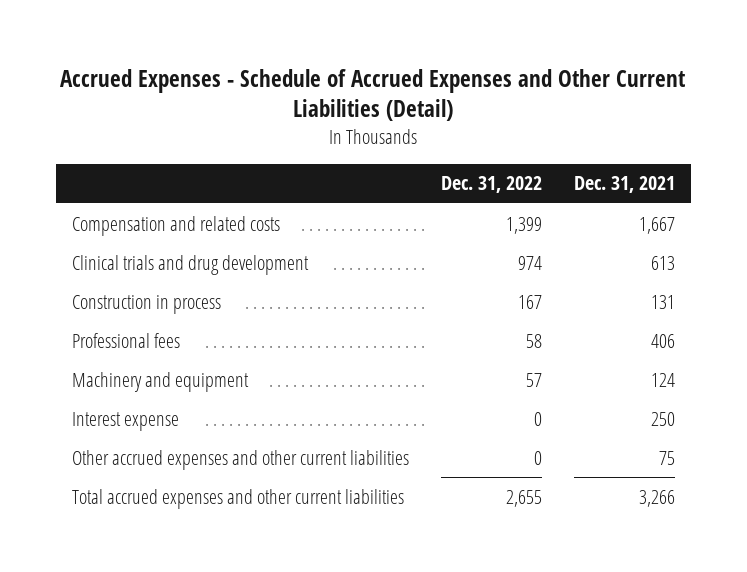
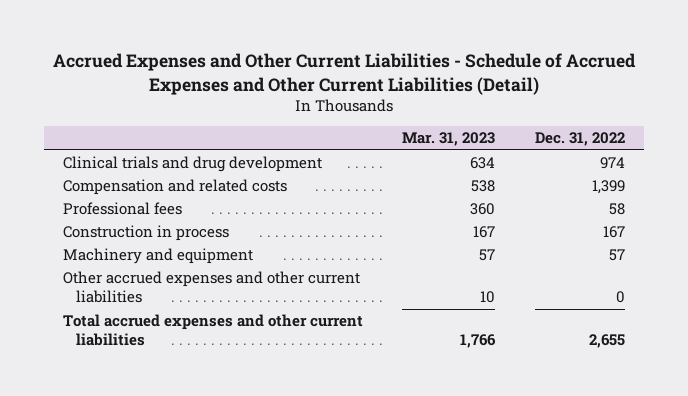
- Accrued Expenses - Schedule of Accrued Expenses and Other Current Liabilities (Detail)
+ Accrued Expenses and Other Current Liabilities - Schedule of Accrued Expenses and Other Current Liabilities (Detail)
- | Dec. 31, 2022 | Dec. 31, 2021
+ | Mar. 31, 2023 | Dec. 31, 2022
moved down: Compensation and related costs | 538 | 1,399
moved down: Construction in process | 167 | 167
- Interest expense | 0 | 250

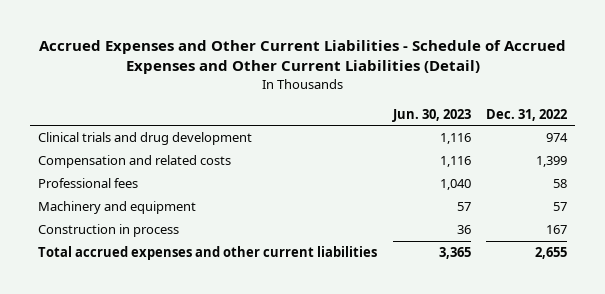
- | Mar. 31, 2023 | Dec. 31, 2022
+ | Jun. 30, 2023 | Dec. 31, 2022
- Other accrued expenses and other current liabilities | 10 | 0
moved down: Construction in process | 36 | 167

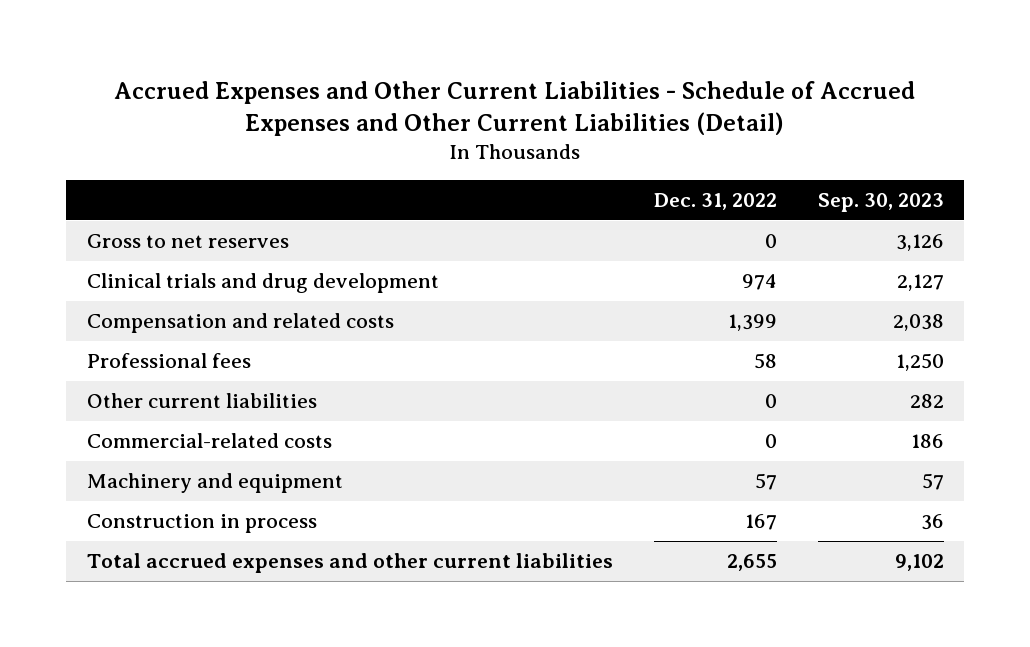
- | Jun. 30, 2023 | Dec. 31, 2022
+ | Dec. 31, 2022 | Sep. 30, 2023
+ Gross to net reserves | 0 | 3,126
+ Other current liabilities | 0 | 282
+ Commercial-related costs | 0 | 186

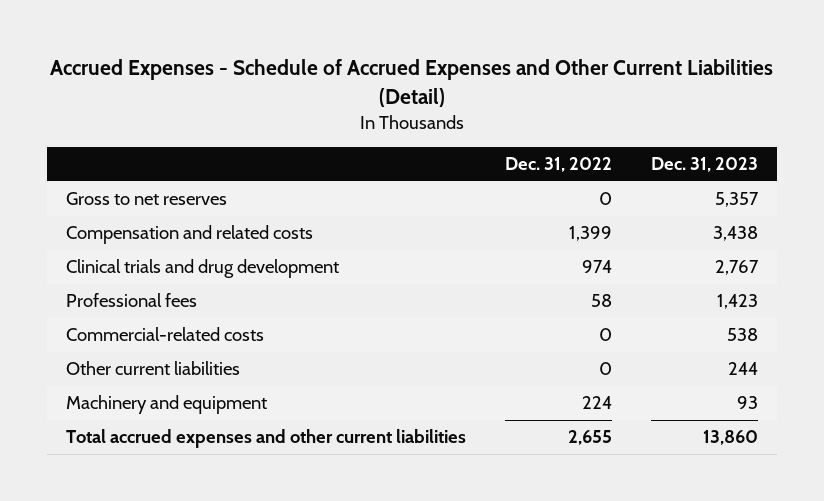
- Accrued Expenses and Other Current Liabilities - Schedule of Accrued Expenses and Other Current Liabilities (Detail)
+ Accrued Expenses - Schedule of Accrued Expenses and Other Current Liabilities (Detail)
- | Dec. 31, 2022 | Sep. 30, 2023
+ | Dec. 31, 2022 | Dec. 31, 2023
moved down: Clinical trials and drug development | 974 | 2,767
- Machinery and equipment | 57 | 57
- Construction in process | 167 | 36
moved down: Other current liabilities | 0 | 244
+ Machinery and equipment | 224 | 93

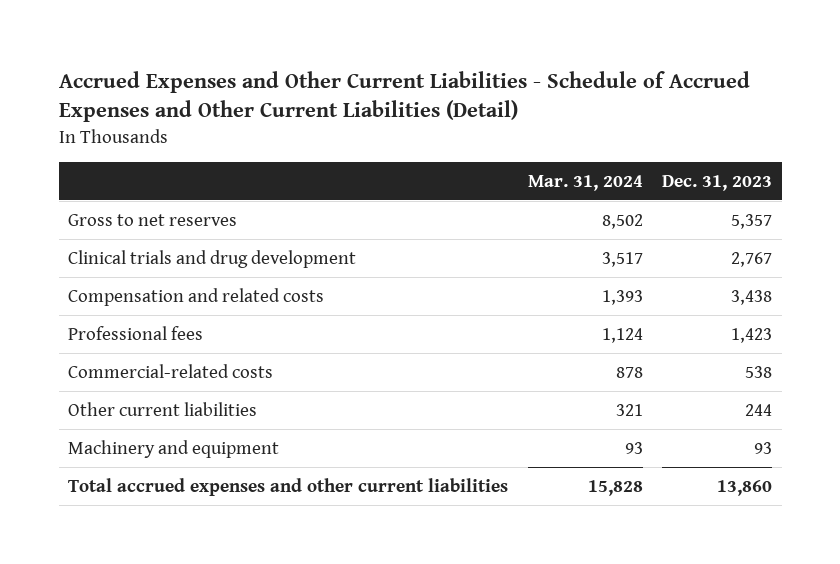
- Accrued Expenses - Schedule of Accrued Expenses and Other Current Liabilities (Detail)
+ Accrued Expenses and Other Current Liabilities - Schedule of Accrued Expenses and Other Current Liabilities (Detail)
- | Dec. 31, 2022 | Dec. 31, 2023
+ | Mar. 31, 2024 | Dec. 31, 2023
moved down: Compensation and related costs | 1,393 | 3,438

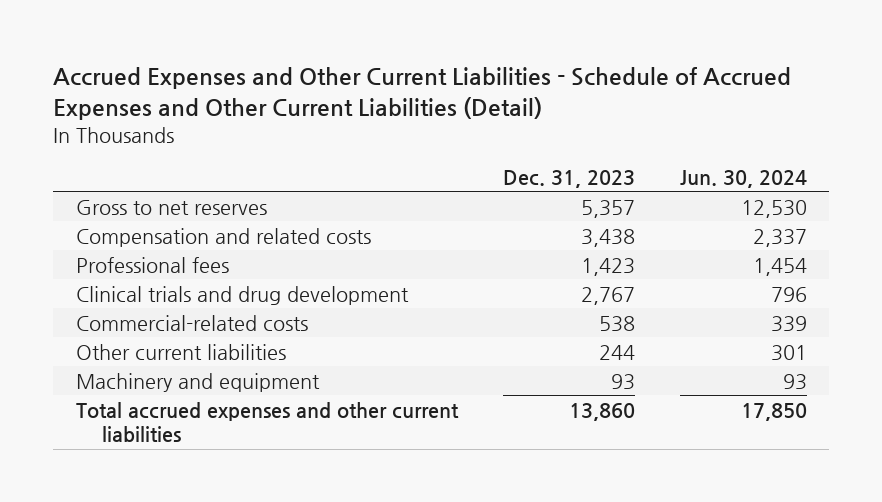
- | Mar. 31, 2024 | Dec. 31, 2023
+ | Dec. 31, 2023 | Jun. 30, 2024
moved down: Clinical trials and drug development | 2,767 | 796

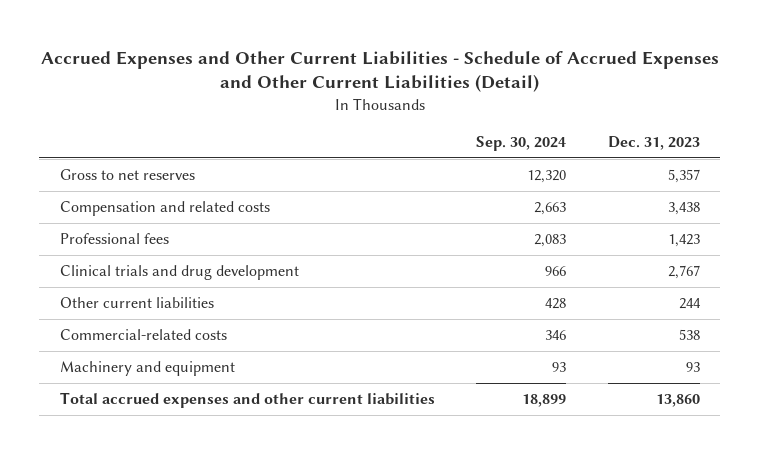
- | Dec. 31, 2023 | Jun. 30, 2024
+ | Sep. 30, 2024 | Dec. 31, 2023
moved down: Commercial-related costs | 346 | 538

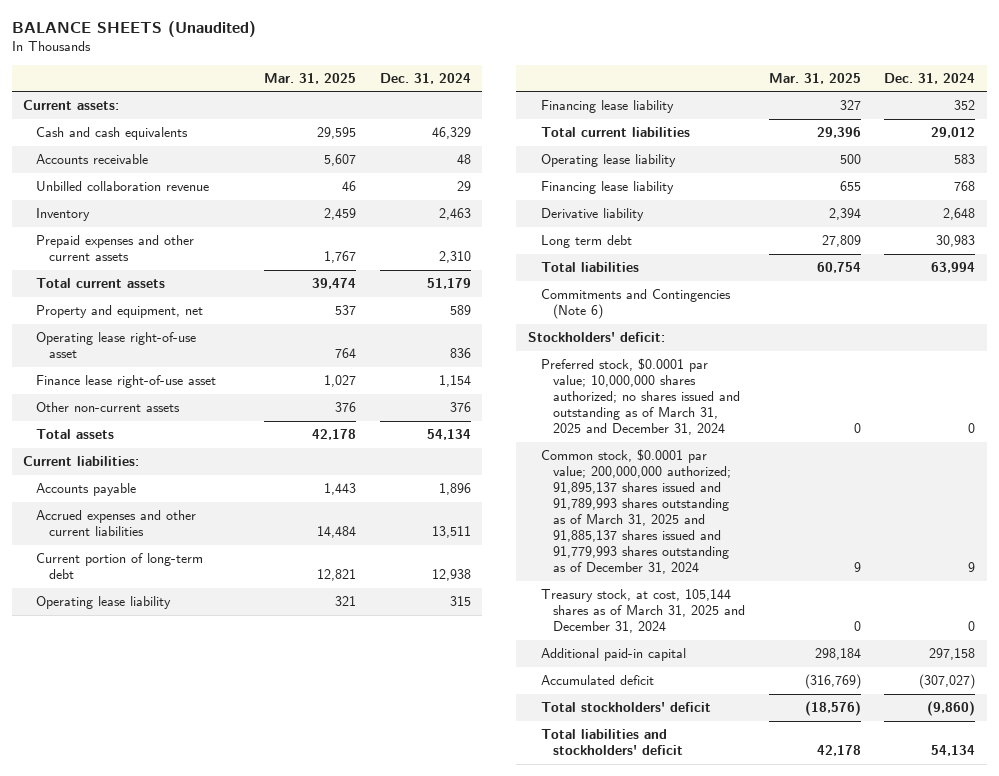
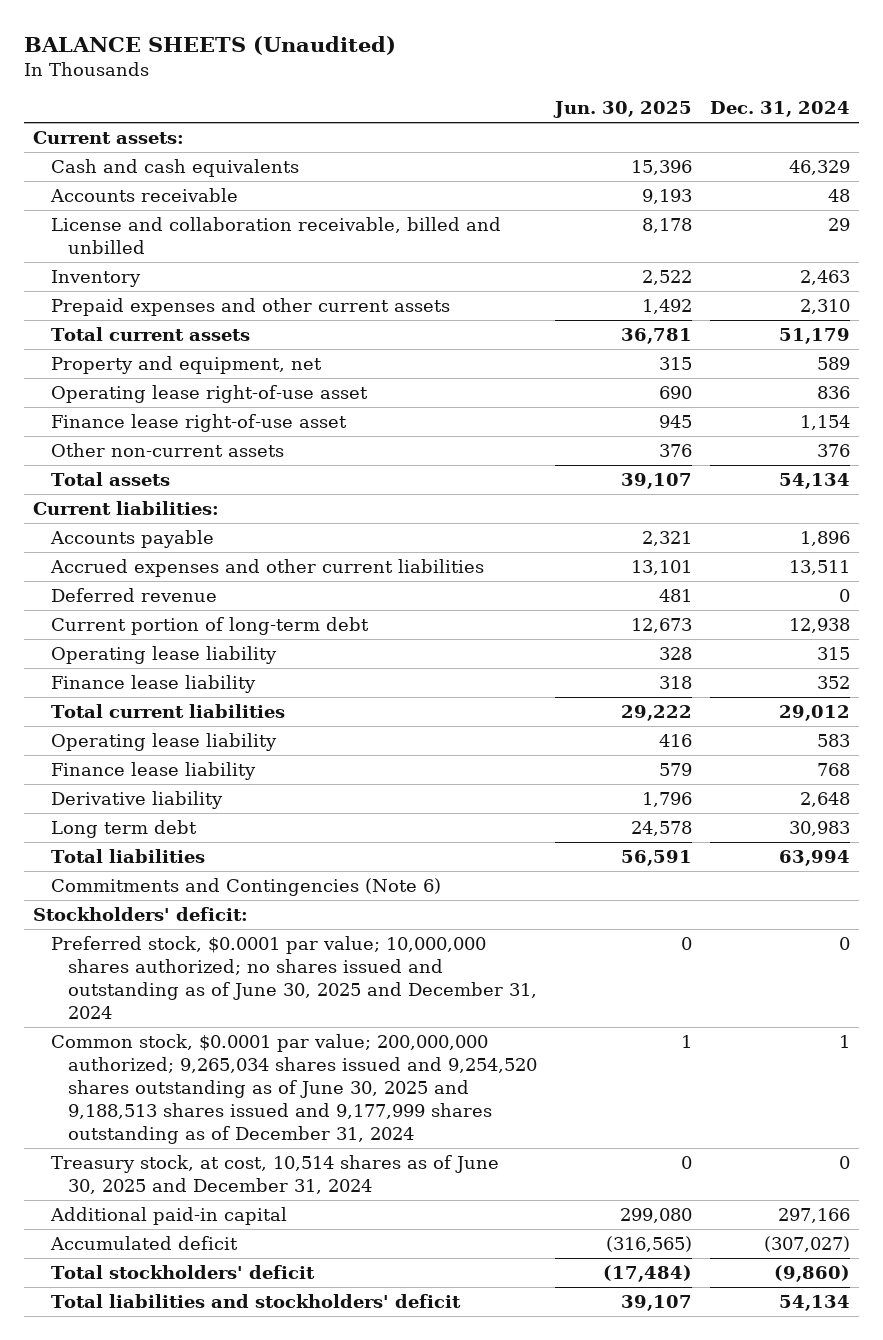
- | Mar. 31, 2025 | Dec. 31, 2024
+ | Jun. 30, 2025 | Dec. 31, 2024
- Unbilled collaboration revenue | 46 | 29
+ License and collaboration receivable, billed and unbilled | 8,178 | 29
+ Deferred revenue | 481 | 0
- Financing lease liability | 327 | 352
+ Finance lease liability | 318 | 352
- Financing lease liability | 655 | 768
+ Finance lease liability | 579 | 768
- Preferred stock, $0.0001 par value; 10,000,000 shares authorized; no shares issued and outstanding as of March 31, 2025 and December 31, 2024 | 0 | 0
- Common stock, $0.0001 par value; 200,000,000 authorized; 91,895,137 shares issued and 91,789,993 shares outstanding as of March 31, 2025 and 91,885,137 shares issued and 91,779,993 shares outstanding as of December 31, 2024 | 9 | 9
- Treasury stock, at cost, 105,144 shares as of March 31, 2025 and December 31, 2024 | 0 | 0
- Additional paid-in capital | 298,184 | 297,158
+ Preferred stock, $0.0001 par value; 10,000,000 shares authorized; no shares issued and outstanding as of June 30, 2025 and December 31, 2024 | 0 | 0
+ Common stock, $0.0001 par value; 200,000,000 authorized; 9,265,034 shares issued and 9,254,520 shares outstanding as of June 30, 2025 and 9,188,513 shares issued and 9,177,999 shares outstanding as of December 31, 2024 | 1 | 1
+ Treasury stock, at cost, 10,514 shares as of June 30, 2025 and December 31, 2024 | 0 | 0
+ Additional paid-in capital | 299,080 | 297,166

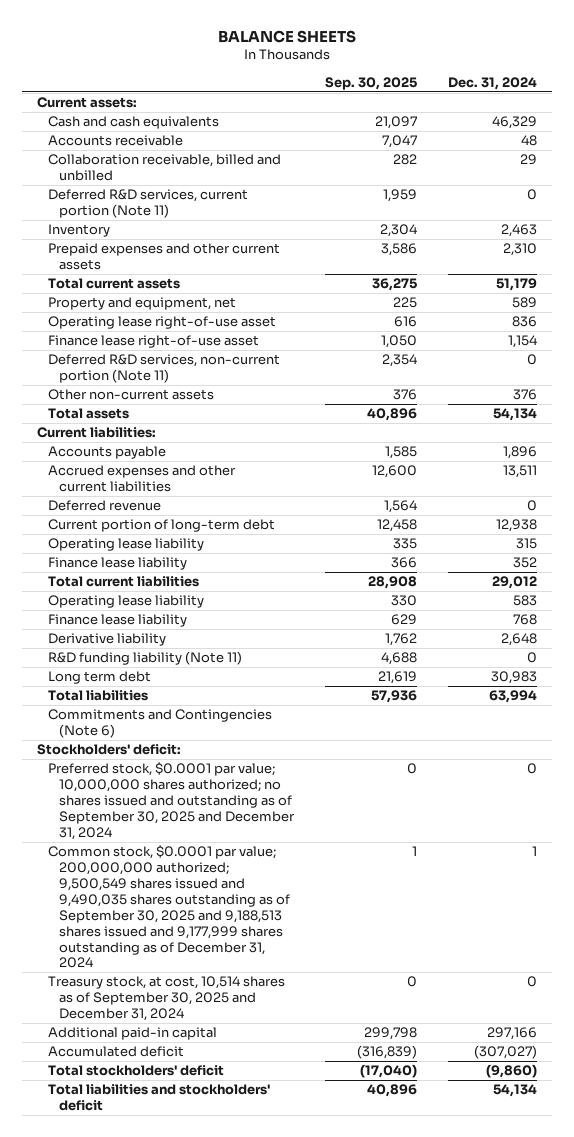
- BALANCE SHEETS (Unaudited)
+ BALANCE SHEETS
- | Jun. 30, 2025 | Dec. 31, 2024
+ | Sep. 30, 2025 | Dec. 31, 2024
- License and collaboration receivable, billed and unbilled | 8,178 | 29
+ Collaboration receivable, billed and unbilled | 282 | 29
+ Deferred R&D services, current portion (Note 11) | 1,959 | 0
+ Deferred R&D services, non-current portion (Note 11) | 2,354 | 0
+ R&D funding liability (Note 11) | 4,688 | 0
- Preferred stock, $0.0001 par value; 10,000,000 shares authorized; no shares issued and outstanding as of June 30, 2025 and December 31, 2024 | 0 | 0
- Common stock, $0.0001 par value; 200,000,000 authorized; 9,265,034 shares issued and 9,254,520 shares outstanding as of June 30, 2025 and 9,188,513 shares issued and 9,177,999 shares outstanding as of December 31, 2024 | 1 | 1
- Treasury stock, at cost, 10,514 shares as of June 30, 2025 and December 31, 2024 | 0 | 0
+ Preferred stock, $0.0001 par value; 10,000,000 shares authorized; no shares issued and outstanding as of September 30, 2025 and December 31, 2024 | 0 | 0
+ Common stock, $0.0001 par value; 200,000,000 authorized; 9,500,549 shares issued and 9,490,035 shares outstanding as of September 30, 2025 and 9,188,513 shares issued and 9,177,999 shares outstanding as of December 31, 2024 | 1 | 1
+ Treasury stock, at cost, 10,514 shares as of September 30, 2025 and December 31, 2024 | 0 | 0

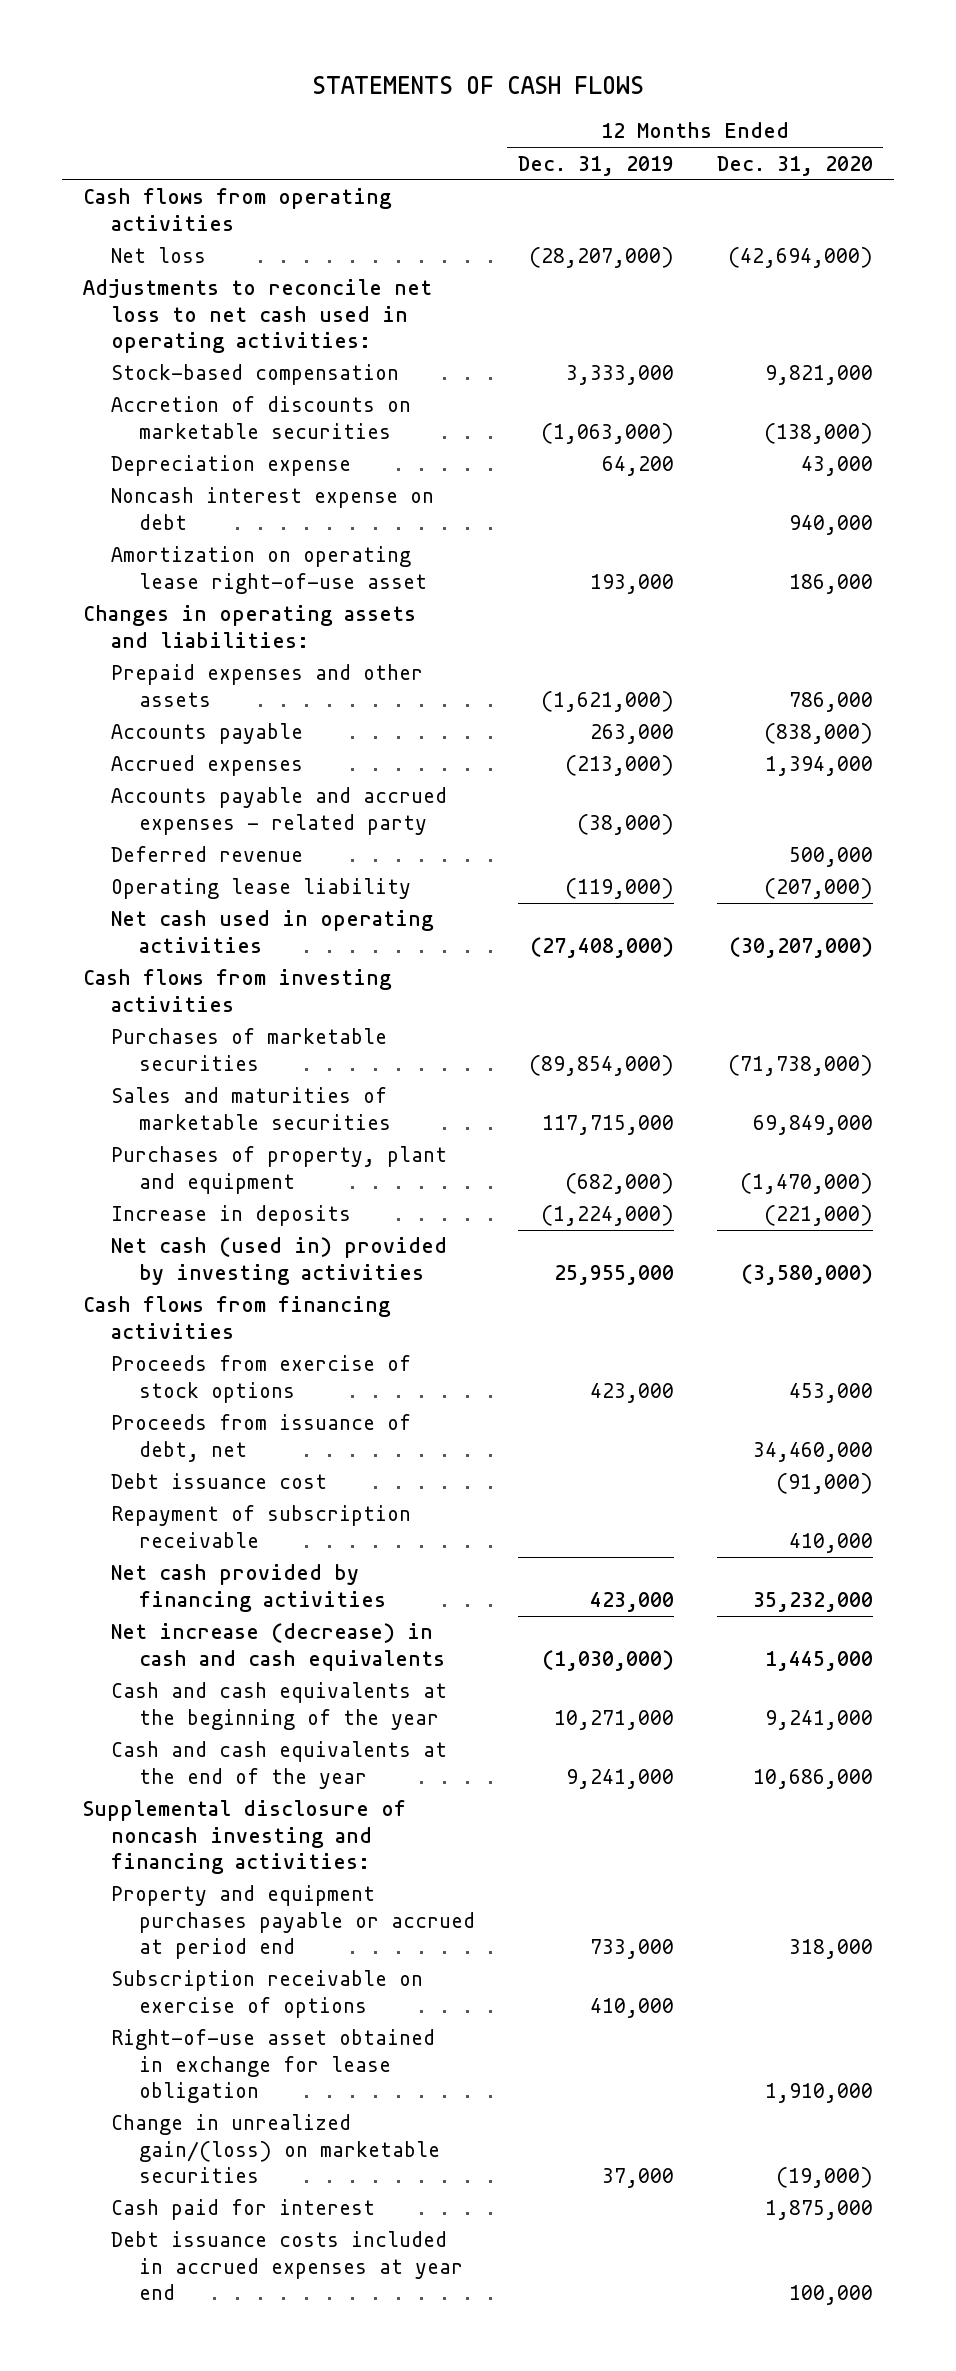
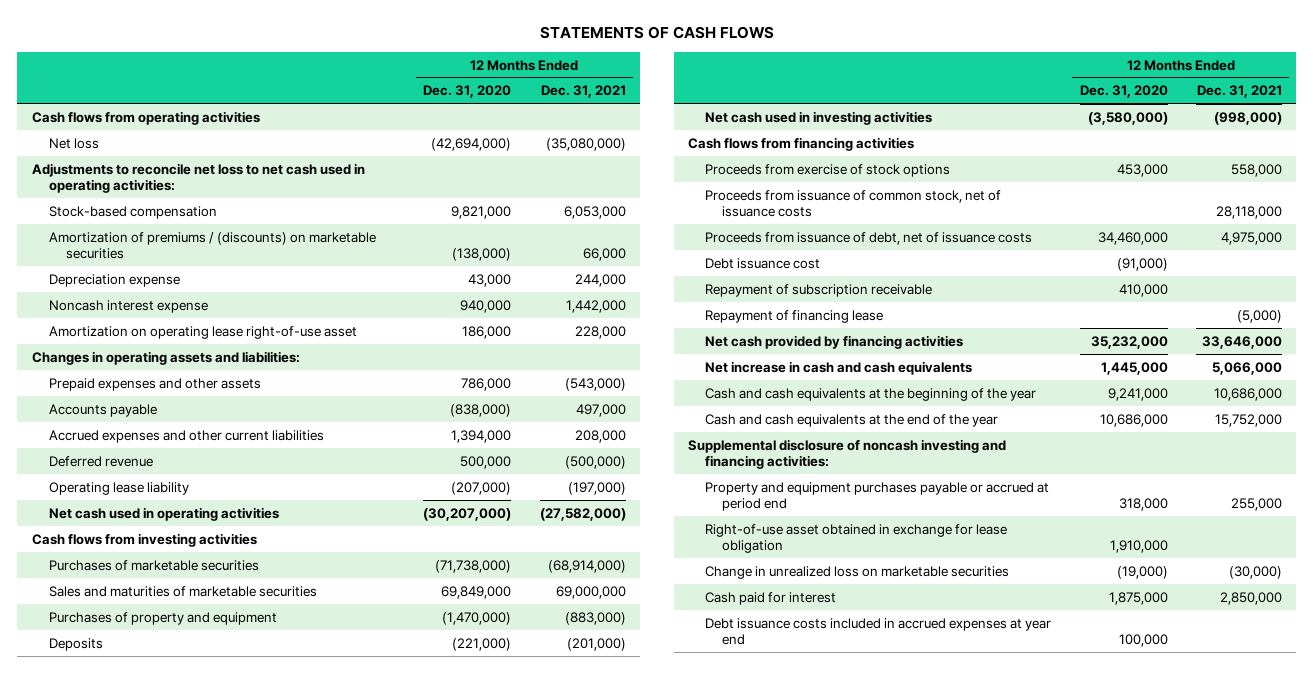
- | 12 Months Ended Dec. 31, 2019 | 12 Months Ended Dec. 31, 2020
+ | 12 Months Ended Dec. 31, 2020 | 12 Months Ended Dec. 31, 2021
- Accretion of discounts on marketable securities | (1,063,000) | (138,000)
+ Amortization of premiums / (discounts) on marketable securities | (138,000) | 66,000
- Noncash interest expense on debt | | 940,000
+ Noncash interest expense | 940,000 | 1,442,000
- Accrued expenses | (213,000) | 1,394,000
- Accounts payable and accrued expenses - related party | (38,000) |
+ Accrued expenses and other current liabilities | 1,394,000 | 208,000
- Purchases of property, plant and equipment | (682,000) | (1,470,000)
- Increase in deposits | (1,224,000) | (221,000)
- Net cash (used in) provided by investing activities | 25,955,000 | (3,580,000)
+ Purchases of property and equipment | (1,470,000) | (883,000)
+ Deposits | (221,000) | (201,000)
+ Net cash used in investing activities | (3,580,000) | (998,000)
- Proceeds from issuance of debt, net | | 34,460,000
+ Proceeds from issuance of common stock, net of issuance costs | | 28,118,000
+ Proceeds from issuance of debt, net of issuance costs | 34,460,000 | 4,975,000
+ Repayment of financing lease | | (5,000)
- Net increase (decrease) in cash and cash equivalents | (1,030,000) | 1,445,000
+ Net increase in cash and cash equivalents | 1,445,000 | 5,066,000
- Subscription receivable on exercise of options | 410,000 |
- Change in unrealized gain/(loss) on marketable securities | 37,000 | (19,000)
+ Change in unrealized loss on marketable securities | (19,000) | (30,000)

